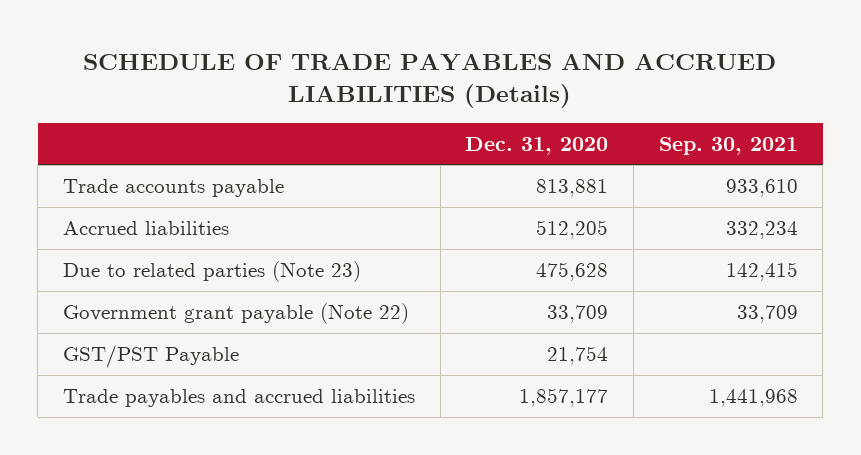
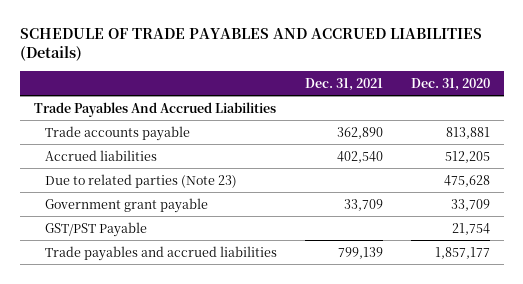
- | Dec. 31, 2020 | Sep. 30, 2021
+ | Dec. 31, 2021 | Dec. 31, 2020
+ Trade Payables And Accrued Liabilities
- Government grant payable (Note 22) | 33,709 | 33,709
+ Government grant payable | 33,709 | 33,709

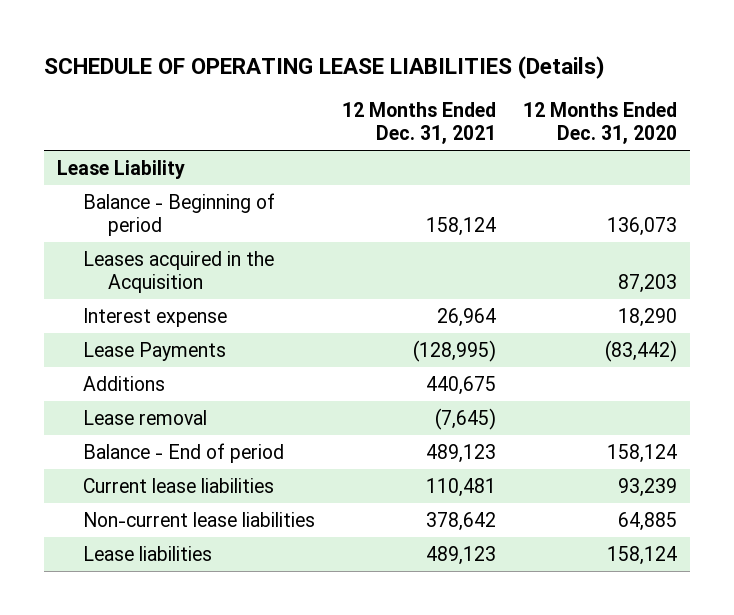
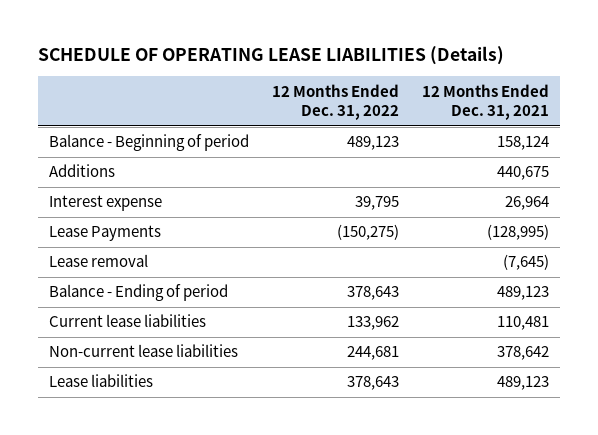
- | 12 Months Ended Dec. 31, 2021 | 12 Months Ended Dec. 31, 2020
+ | 12 Months Ended Dec. 31, 2022 | 12 Months Ended Dec. 31, 2021
- Lease Liability
- Leases acquired in the Acquisition | | 87,203
moved up: Additions | | 440,675
- Balance - End of period | 489,123 | 158,124
+ Balance - Ending of period | 378,643 | 489,123

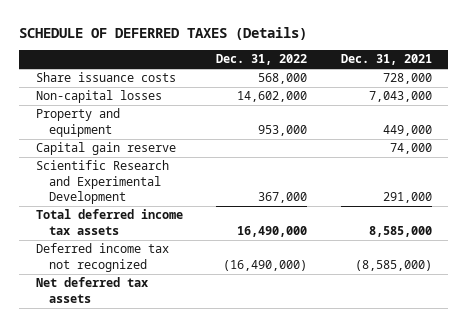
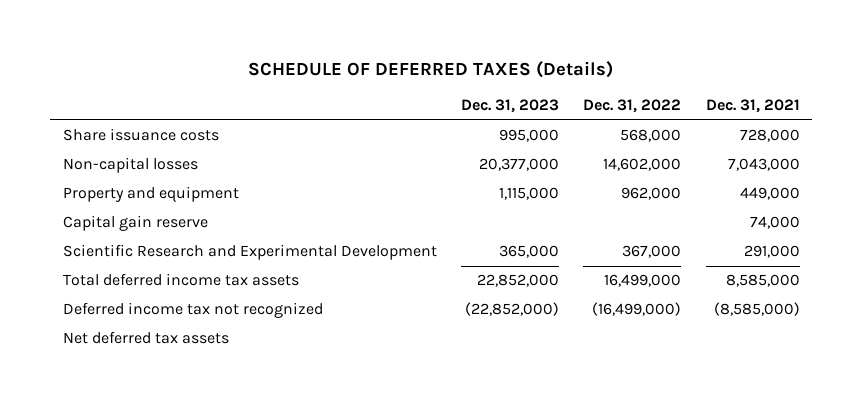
- | Dec. 31, 2022 | Dec. 31, 2021
+ | Dec. 31, 2023 | Dec. 31, 2022 | Dec. 31, 2021
- Property and equipment | 953,000 | 449,000
+ Property and equipment | 1,115,000 | 962,000 | 449,000
- Total deferred income tax assets | 16,490,000 | 8,585,000
- Deferred income tax not recognized | (16,490,000) | (8,585,000)
+ Total deferred income tax assets | 22,852,000 | 16,499,000 | 8,585,000
+ Deferred income tax not recognized | (22,852,000) | (16,499,000) | (8,585,000)

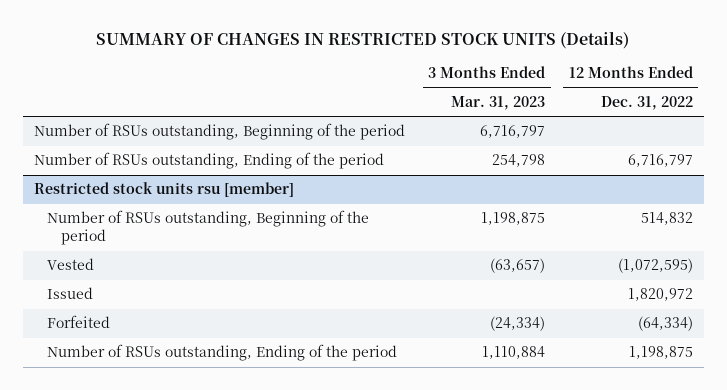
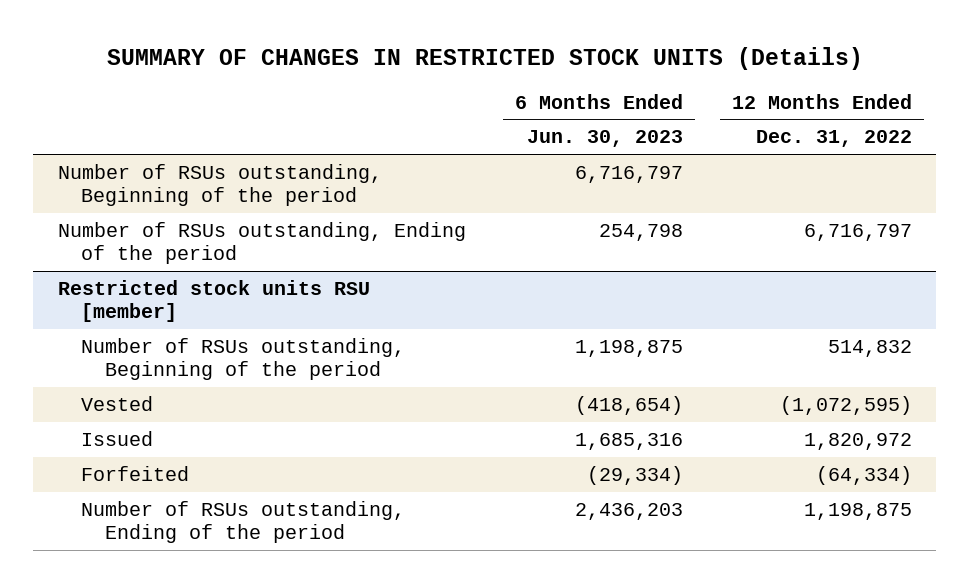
- | 3 Months Ended Mar. 31, 2023 | 12 Months Ended Dec. 31, 2022
+ | 6 Months Ended Jun. 30, 2023 | 12 Months Ended Dec. 31, 2022
- Restricted stock units rsu [member]
+ Restricted stock units RSU [member]

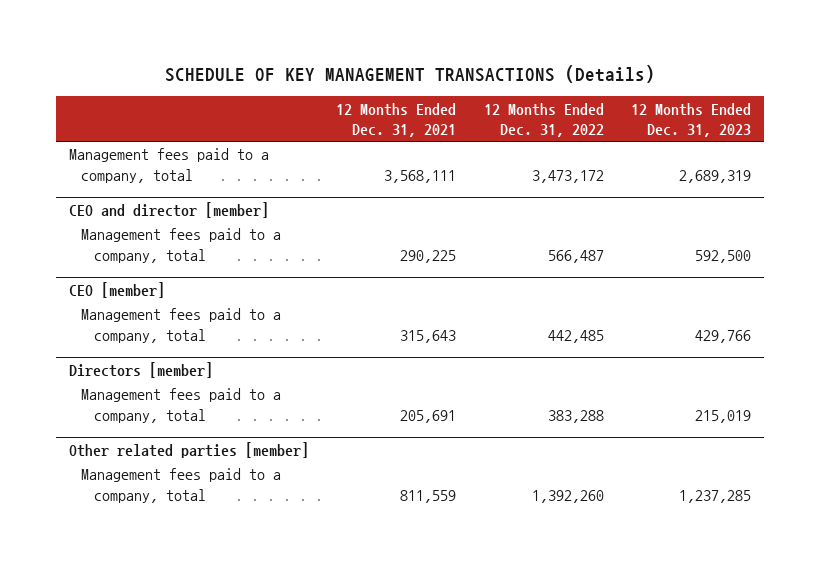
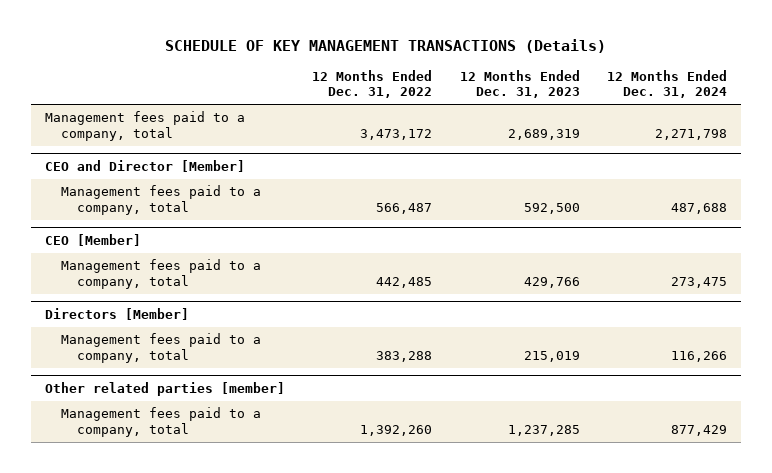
- | 12 Months Ended Dec. 31, 2021 | 12 Months Ended Dec. 31, 2022 | 12 Months Ended Dec. 31, 2023
+ | 12 Months Ended Dec. 31, 2022 | 12 Months Ended Dec. 31, 2023 | 12 Months Ended Dec. 31, 2024
- CEO and director [member]
+ CEO and Director [Member]
- CEO [member]
+ CEO [Member]
- Directors [member]
+ Directors [Member]

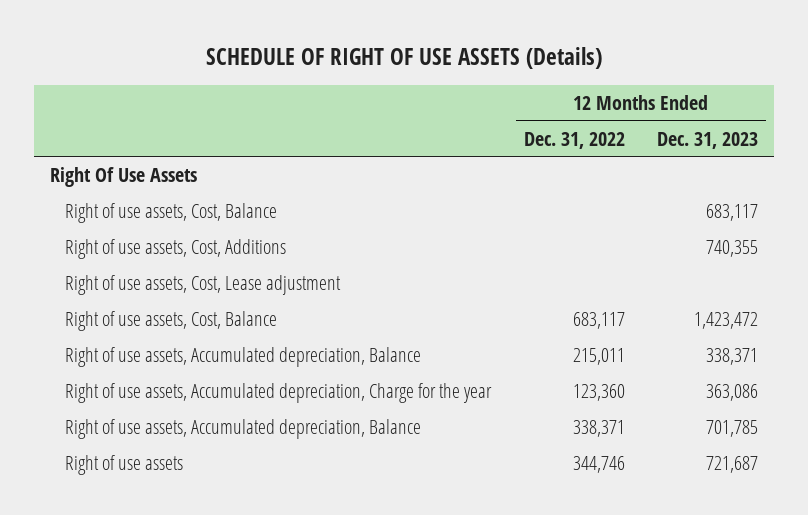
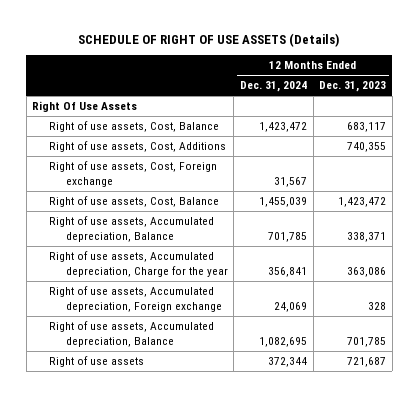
- | 12 Months Ended Dec. 31, 2022 | 12 Months Ended Dec. 31, 2023
+ | 12 Months Ended Dec. 31, 2024 | 12 Months Ended Dec. 31, 2023
- Right of use assets, Cost, Lease adjustment
+ Right of use assets, Cost, Foreign exchange | 31,567 |
+ Right of use assets, Accumulated depreciation, Foreign exchange | 24,069 | 328

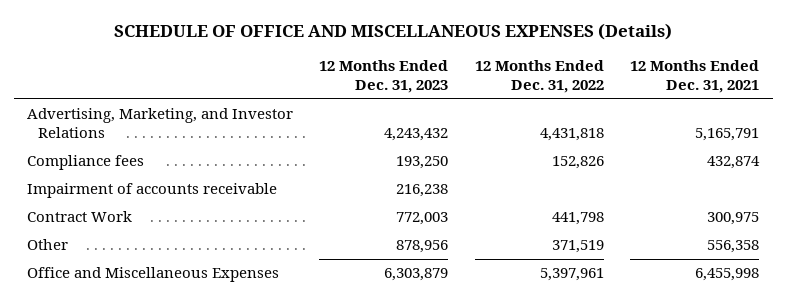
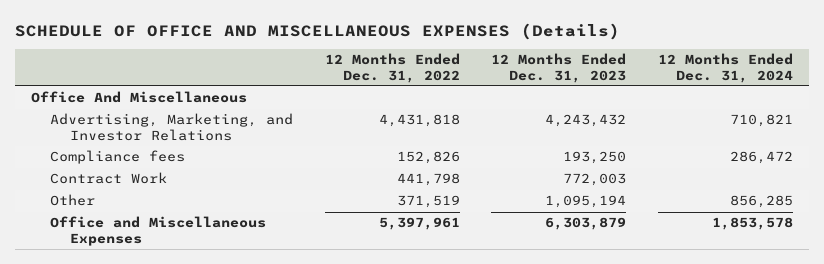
- | 12 Months Ended Dec. 31, 2023 | 12 Months Ended Dec. 31, 2022 | 12 Months Ended Dec. 31, 2021
+ | 12 Months Ended Dec. 31, 2022 | 12 Months Ended Dec. 31, 2023 | 12 Months Ended Dec. 31, 2024
+ Office And Miscellaneous
- Impairment of accounts receivable | 216,238 | |
- Other | 878,956 | 371,519 | 556,358
+ Other | 371,519 | 1,095,194 | 856,285

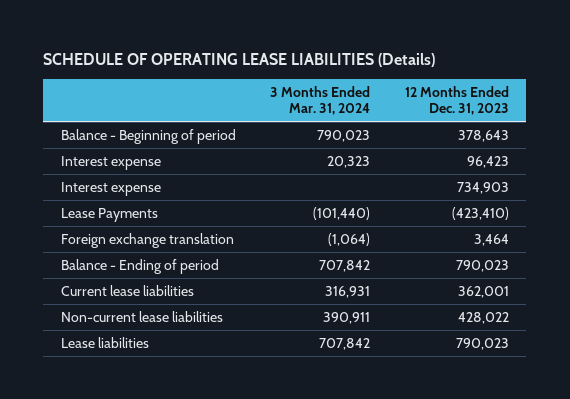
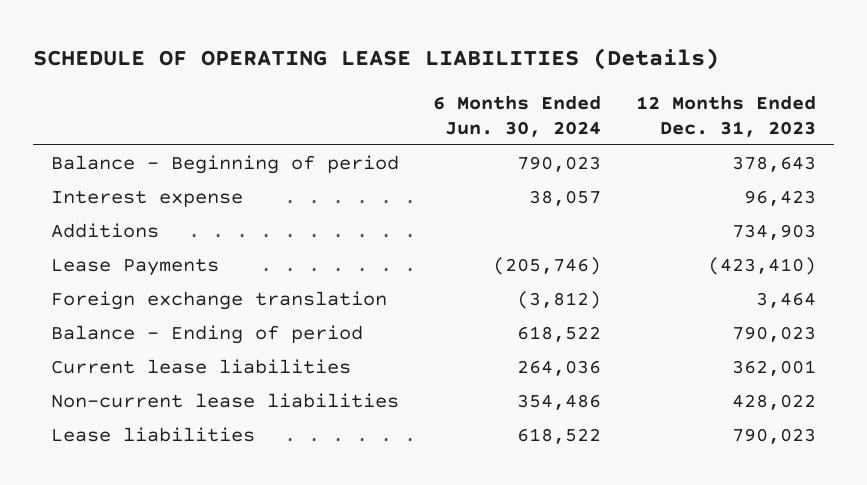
- | 3 Months Ended Mar. 31, 2024 | 12 Months Ended Dec. 31, 2023
+ | 6 Months Ended Jun. 30, 2024 | 12 Months Ended Dec. 31, 2023
- Interest expense | | 734,903
+ Additions | | 734,903

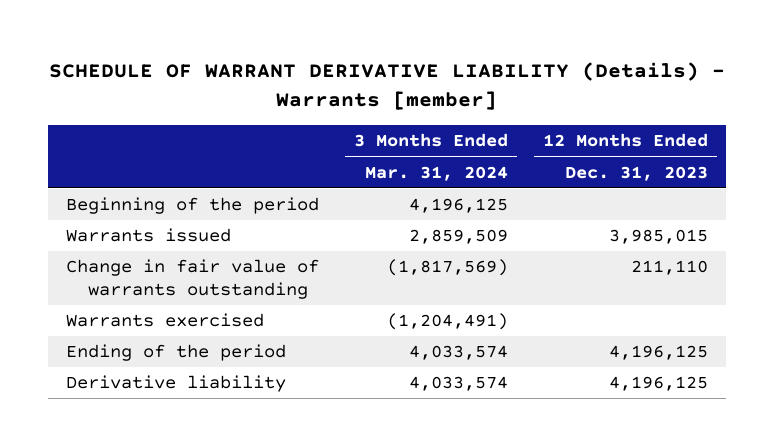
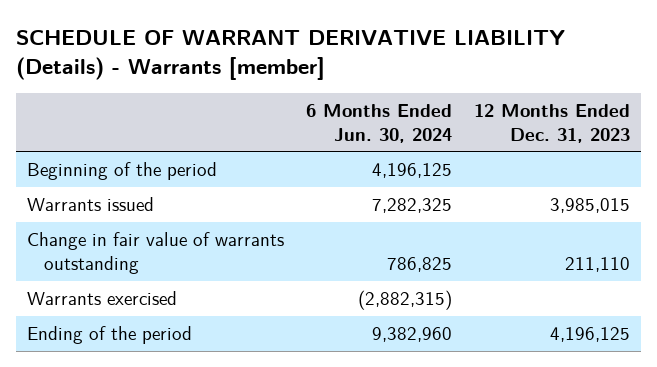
- | 3 Months Ended Mar. 31, 2024 | 12 Months Ended Dec. 31, 2023
+ | 6 Months Ended Jun. 30, 2024 | 12 Months Ended Dec. 31, 2023
- Derivative liability | 4,033,574 | 4,196,125

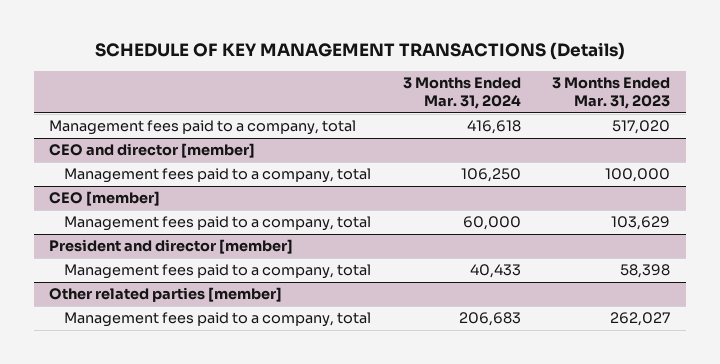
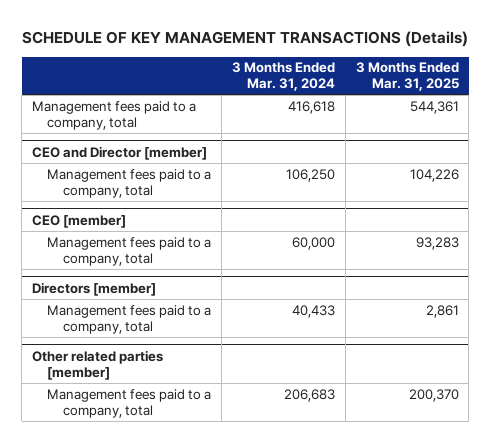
- | 3 Months Ended Mar. 31, 2024 | 3 Months Ended Mar. 31, 2023
+ | 3 Months Ended Mar. 31, 2024 | 3 Months Ended Mar. 31, 2025
- CEO and director [member]
+ CEO and Director [member]
- President and director [member]
+ Directors [member]

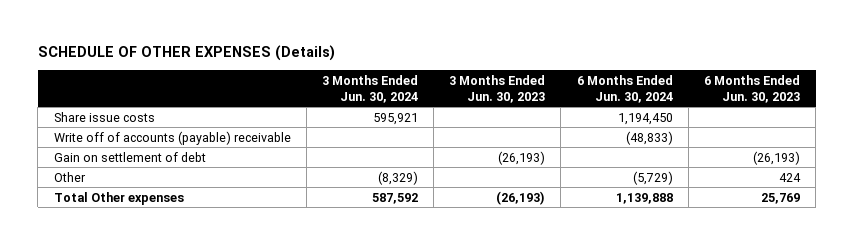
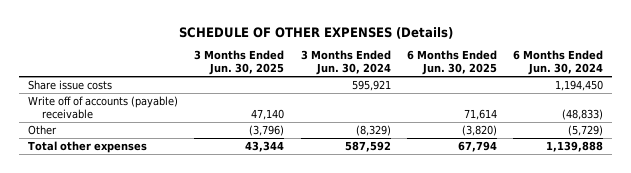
- | 3 Months Ended Jun. 30, 2024 | 3 Months Ended Jun. 30, 2023 | 6 Months Ended Jun. 30, 2024 | 6 Months Ended Jun. 30, 2023
+ | 3 Months Ended Jun. 30, 2025 | 3 Months Ended Jun. 30, 2024 | 6 Months Ended Jun. 30, 2025 | 6 Months Ended Jun. 30, 2024
- Gain on settlement of debt | | (26,193) | | (26,193)
- Total Other expenses | 587,592 | (26,193) | 1,139,888 | 25,769
+ Total other expenses | 43,344 | 587,592 | 67,794 | 1,139,888

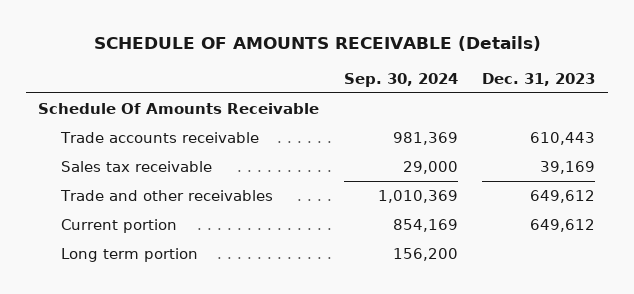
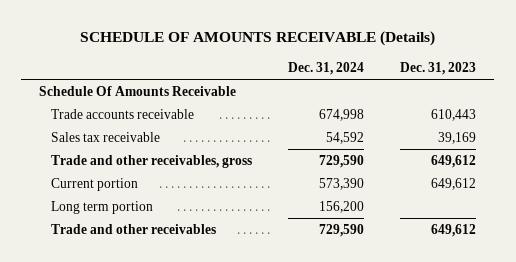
- | Sep. 30, 2024 | Dec. 31, 2023
+ | Dec. 31, 2024 | Dec. 31, 2023
+ Trade and other receivables, gross | 729,590 | 649,612
moved down: Trade and other receivables | 729,590 | 649,612

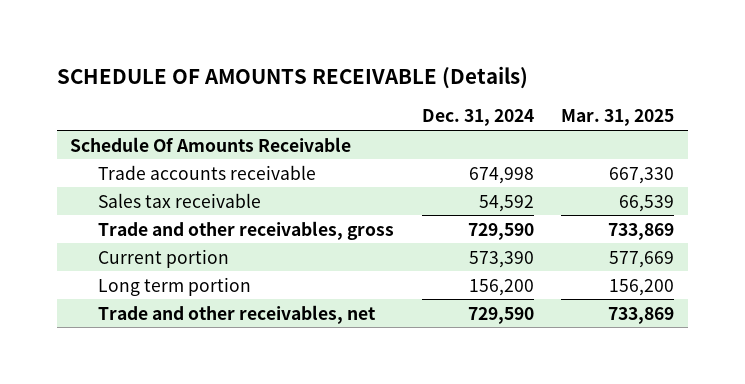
- | Dec. 31, 2024 | Dec. 31, 2023
+ | Dec. 31, 2024 | Mar. 31, 2025
- Trade and other receivables | 729,590 | 649,612
+ Trade and other receivables, net | 729,590 | 733,869

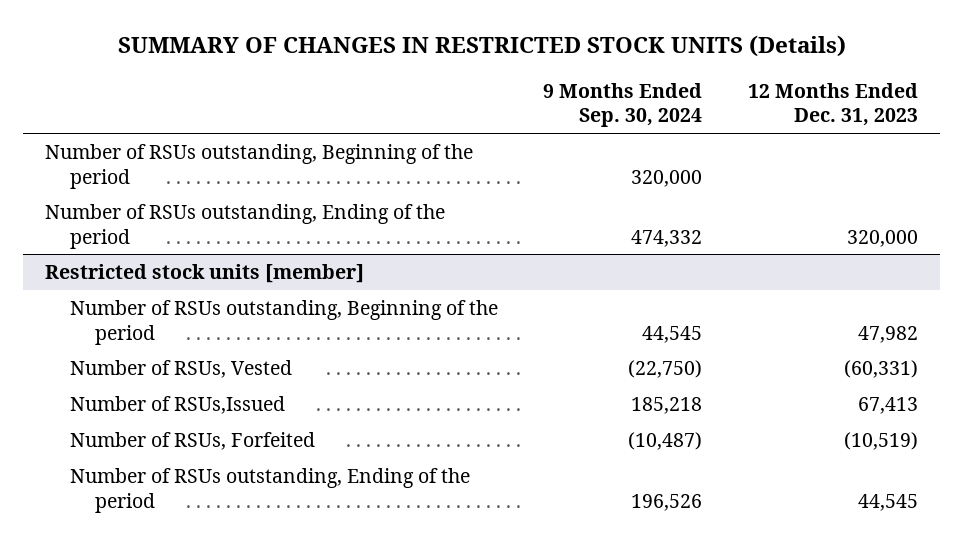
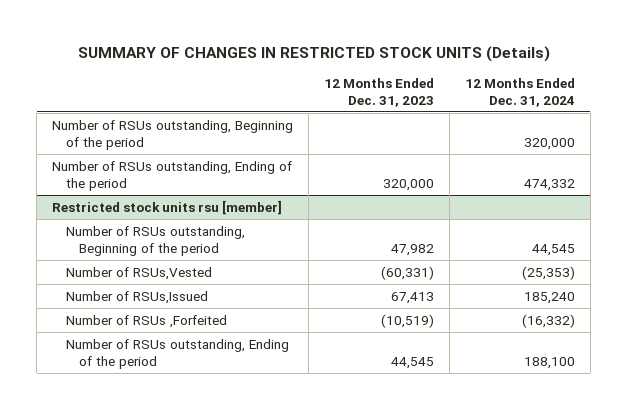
- | 9 Months Ended Sep. 30, 2024 | 12 Months Ended Dec. 31, 2023
+ | 12 Months Ended Dec. 31, 2023 | 12 Months Ended Dec. 31, 2024
- Restricted stock units [member]
+ Restricted stock units rsu [member]
- Number of RSUs, Vested | (22,750) | (60,331)
+ Number of RSUs,Vested | (60,331) | (25,353)
- Number of RSUs, Forfeited | (10,487) | (10,519)
+ Number of RSUs ,Forfeited | (10,519) | (16,332)

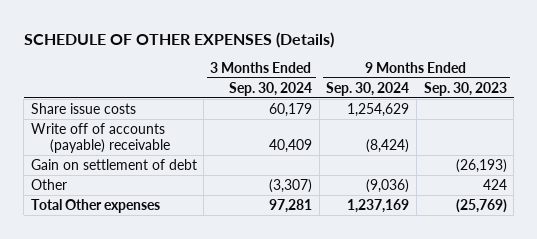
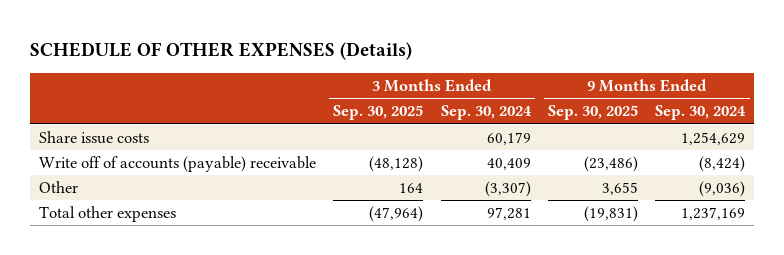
- | 3 Months Ended Sep. 30, 2024 | 9 Months Ended Sep. 30, 2024 | 9 Months Ended Sep. 30, 2023
+ | 3 Months Ended Sep. 30, 2025 | 3 Months Ended Sep. 30, 2024 | 9 Months Ended Sep. 30, 2025 | 9 Months Ended Sep. 30, 2024
- Gain on settlement of debt | | | (26,193)
- Total Other expenses | 97,281 | 1,237,169 | (25,769)
+ Total other expenses | (47,964) | 97,281 | (19,831) | 1,237,169

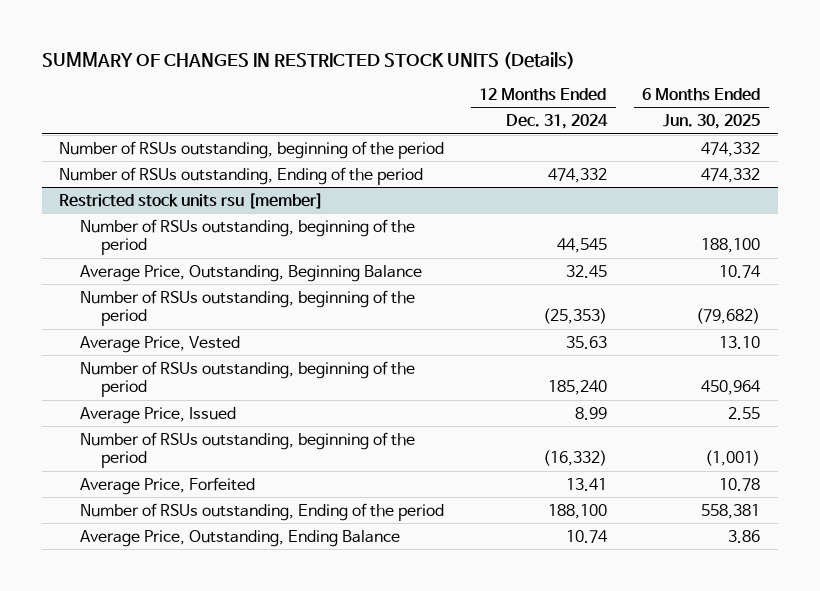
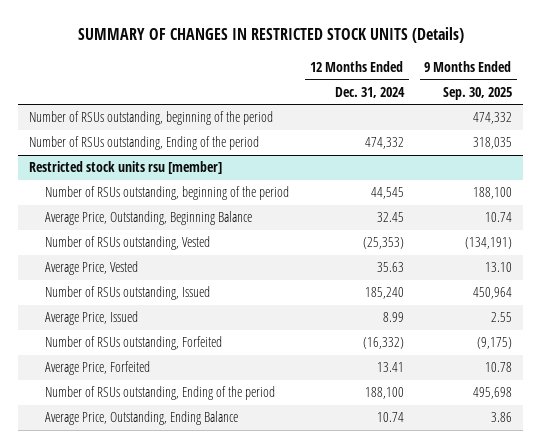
- | 12 Months Ended Dec. 31, 2024 | 6 Months Ended Jun. 30, 2025
+ | 12 Months Ended Dec. 31, 2024 | 9 Months Ended Sep. 30, 2025
@ Restricted stock units rsu [member]
- Number of RSUs outstanding, beginning of the period | (25,353) | (79,682)
+ Number of RSUs outstanding, Vested | (25,353) | (134,191)
- Number of RSUs outstanding, beginning of the period | 185,240 | 450,964
+ Number of RSUs outstanding, Issued | 185,240 | 450,964
- Number of RSUs outstanding, beginning of the period | (16,332) | (1,001)
+ Number of RSUs outstanding, Forfeited | (16,332) | (9,175)

